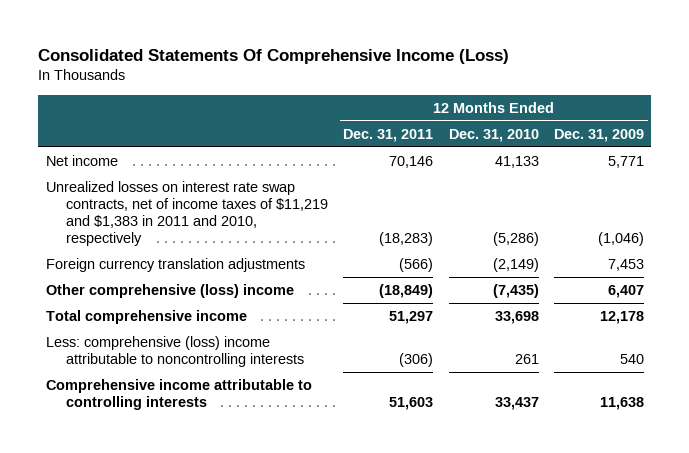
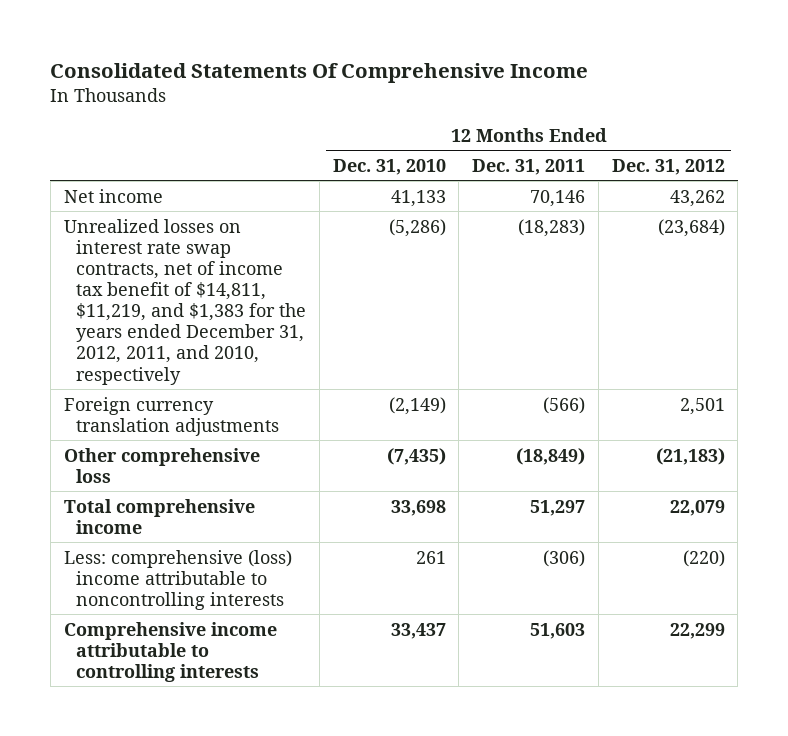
- Consolidated Statements Of Comprehensive Income (Loss)
+ Consolidated Statements Of Comprehensive Income
- | 12 Months Ended Dec. 31, 2011 | 12 Months Ended Dec. 31, 2010 | 12 Months Ended Dec. 31, 2009
+ | 12 Months Ended Dec. 31, 2010 | 12 Months Ended Dec. 31, 2011 | 12 Months Ended Dec. 31, 2012
- Unrealized losses on interest rate swap contracts, net of income taxes of $11,219 and $1,383 in 2011 and 2010, respectively | (18,283) | (5,286) | (1,046)
+ Unrealized losses on interest rate swap contracts, net of income tax benefit of $14,811, $11,219, and $1,383 for the years ended December 31, 2012, 2011, and 2010, respectively | (5,286) | (18,283) | (23,684)
- Other comprehensive (loss) income | (18,849) | (7,435) | 6,407
+ Other comprehensive loss | (7,435) | (18,849) | (21,183)

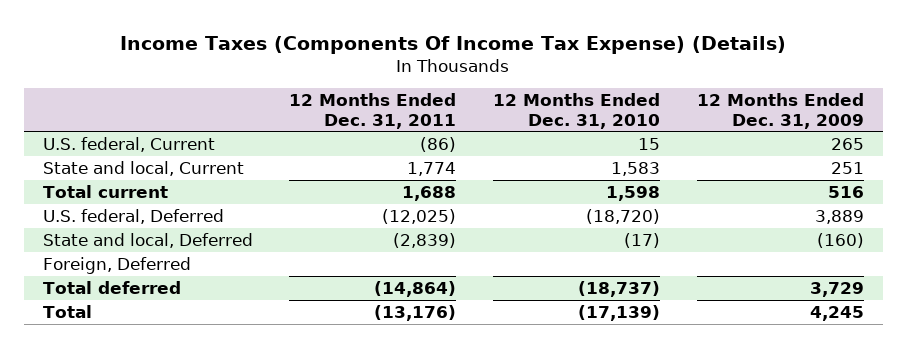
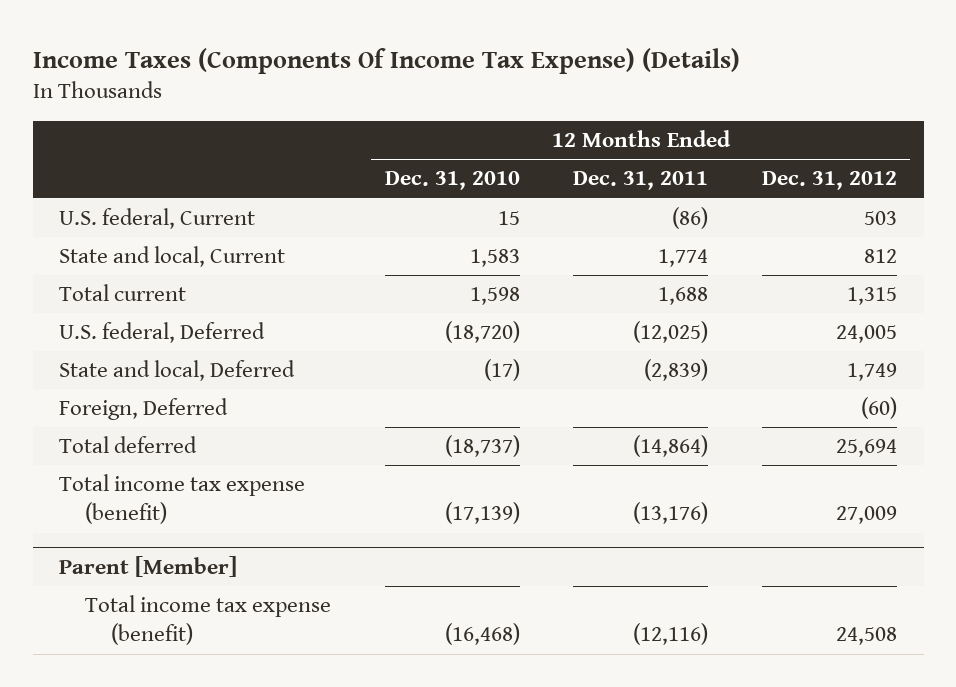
- | 12 Months Ended Dec. 31, 2011 | 12 Months Ended Dec. 31, 2010 | 12 Months Ended Dec. 31, 2009
+ | 12 Months Ended Dec. 31, 2010 | 12 Months Ended Dec. 31, 2011 | 12 Months Ended Dec. 31, 2012
- Total | (13,176) | (17,139) | 4,245
+ Total income tax expense (benefit) | (17,139) | (13,176) | 27,009
+ Parent [Member]
+ Total income tax expense (benefit) | (16,468) | (12,116) | 24,508

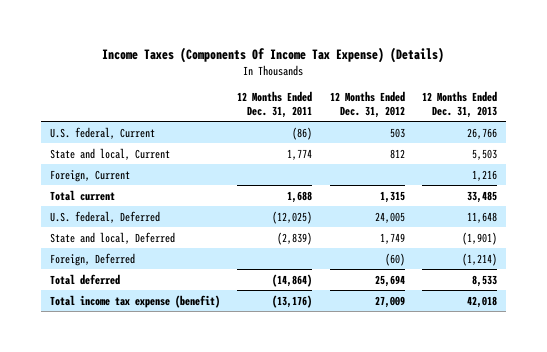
- | 12 Months Ended Dec. 31, 2010 | 12 Months Ended Dec. 31, 2011 | 12 Months Ended Dec. 31, 2012
+ | 12 Months Ended Dec. 31, 2011 | 12 Months Ended Dec. 31, 2012 | 12 Months Ended Dec. 31, 2013
+ Foreign, Current | | | 1,216
- Parent [Member]
- Total income tax expense (benefit) | (16,468) | (12,116) | 24,508

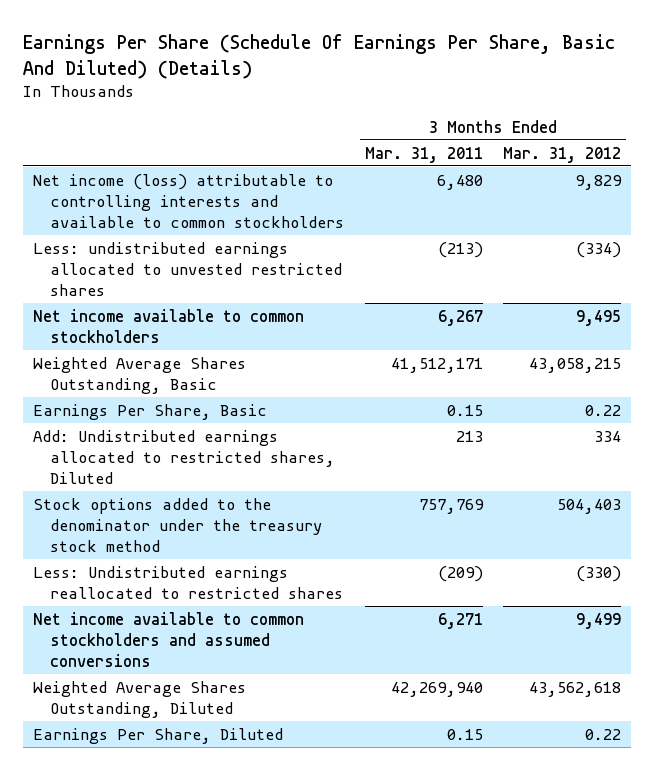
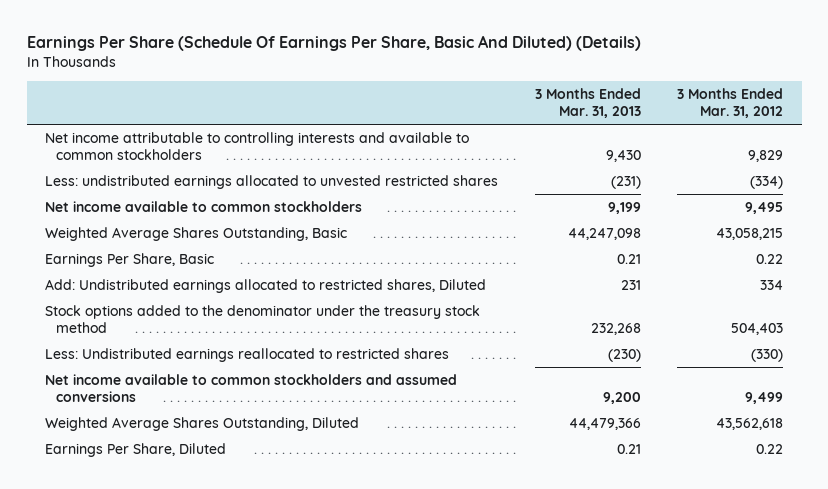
- | 3 Months Ended Mar. 31, 2011 | 3 Months Ended Mar. 31, 2012
+ | 3 Months Ended Mar. 31, 2013 | 3 Months Ended Mar. 31, 2012
- Net income (loss) attributable to controlling interests and available to common stockholders | 6,480 | 9,829
+ Net income attributable to controlling interests and available to common stockholders | 9,430 | 9,829

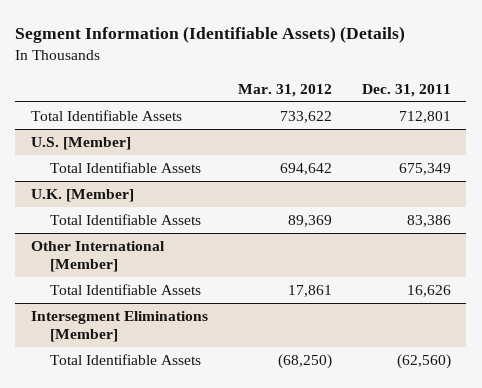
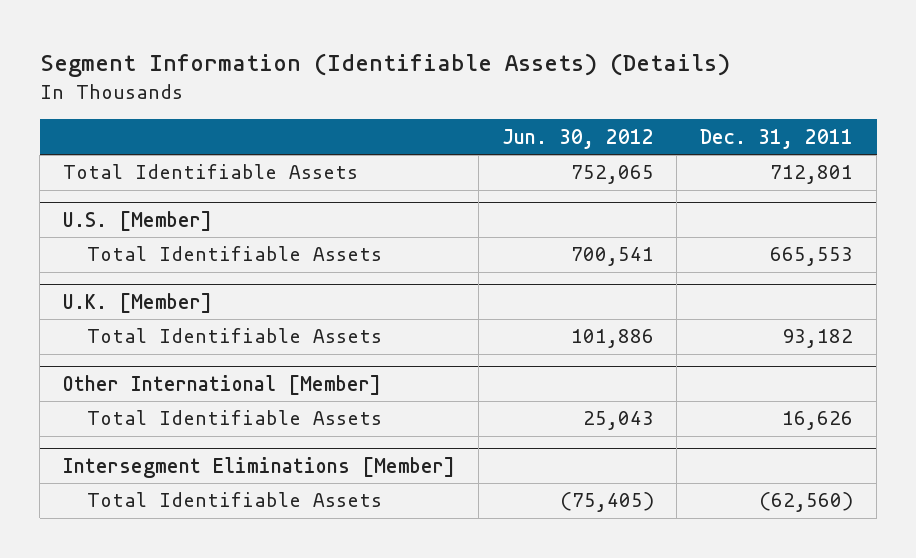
- | Mar. 31, 2012 | Dec. 31, 2011
+ | Jun. 30, 2012 | Dec. 31, 2011
@ U.S. [Member]
- Total Identifiable Assets | 694,642 | 675,349
+ Total Identifiable Assets | 700,541 | 665,553
@ U.K. [Member]
- Total Identifiable Assets | 89,369 | 83,386
+ Total Identifiable Assets | 101,886 | 93,182

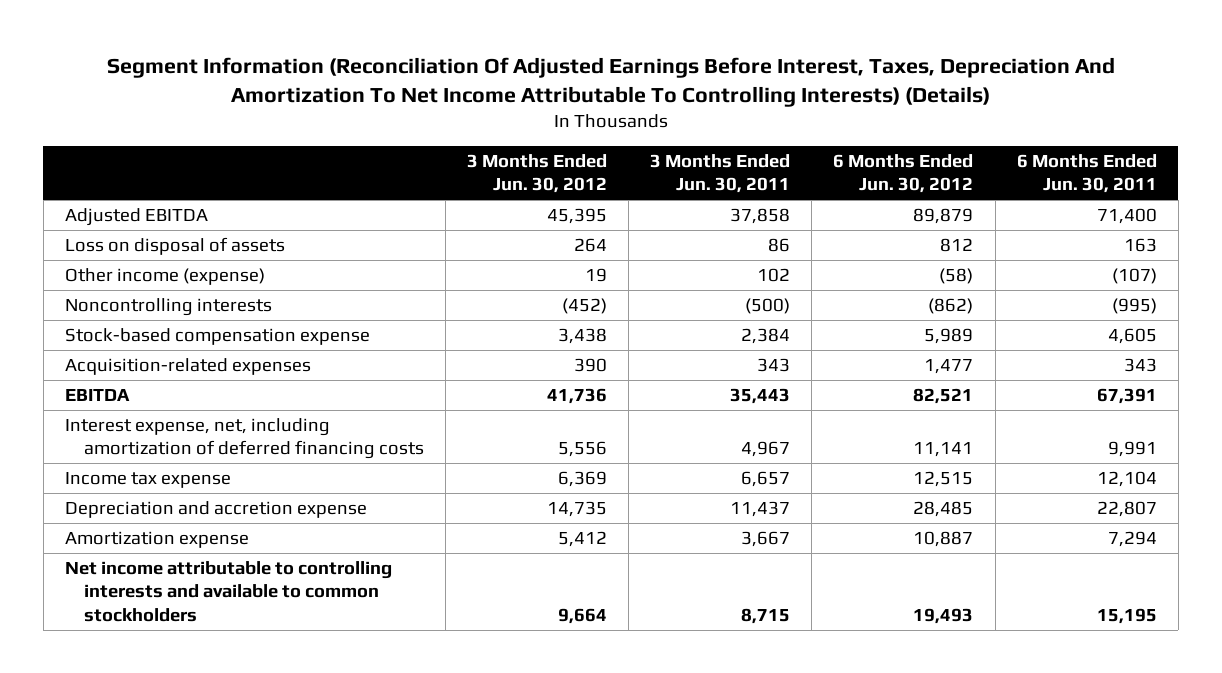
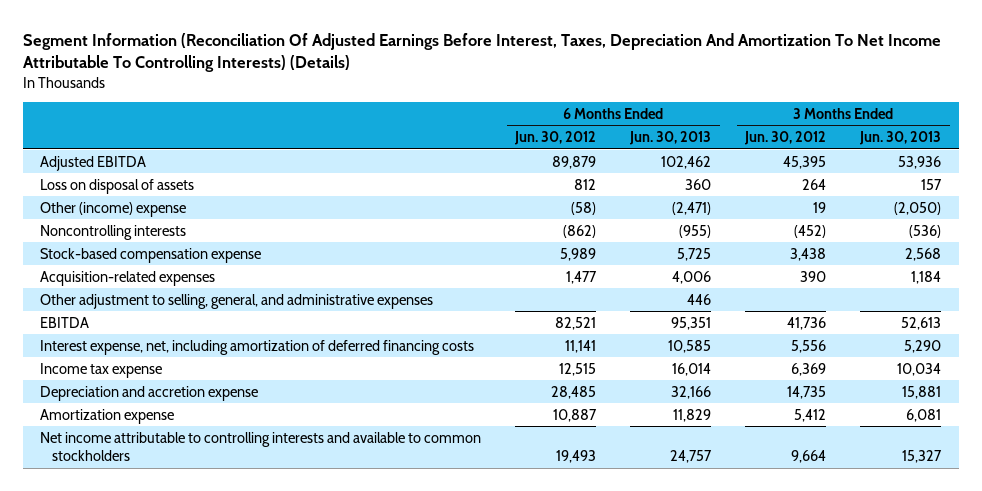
- | 3 Months Ended Jun. 30, 2012 | 3 Months Ended Jun. 30, 2011 | 6 Months Ended Jun. 30, 2012 | 6 Months Ended Jun. 30, 2011
+ | 6 Months Ended Jun. 30, 2012 | 6 Months Ended Jun. 30, 2013 | 3 Months Ended Jun. 30, 2012 | 3 Months Ended Jun. 30, 2013
- Other income (expense) | 19 | 102 | (58) | (107)
+ Other (income) expense | (58) | (2,471) | 19 | (2,050)
+ Other adjustment to selling, general, and administrative expenses | | 446 | |

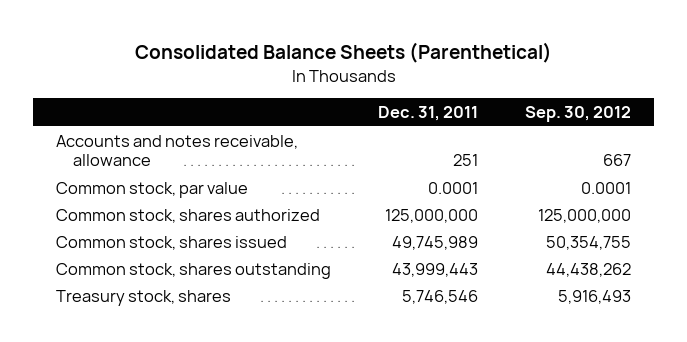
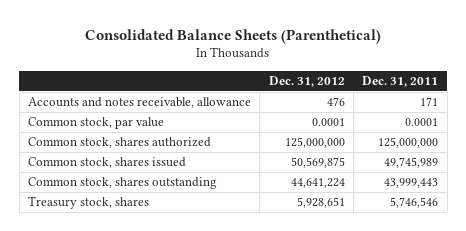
- | Dec. 31, 2011 | Sep. 30, 2012
+ | Dec. 31, 2012 | Dec. 31, 2011
- Accounts and notes receivable, allowance | 251 | 667
+ Accounts and notes receivable, allowance | 476 | 171

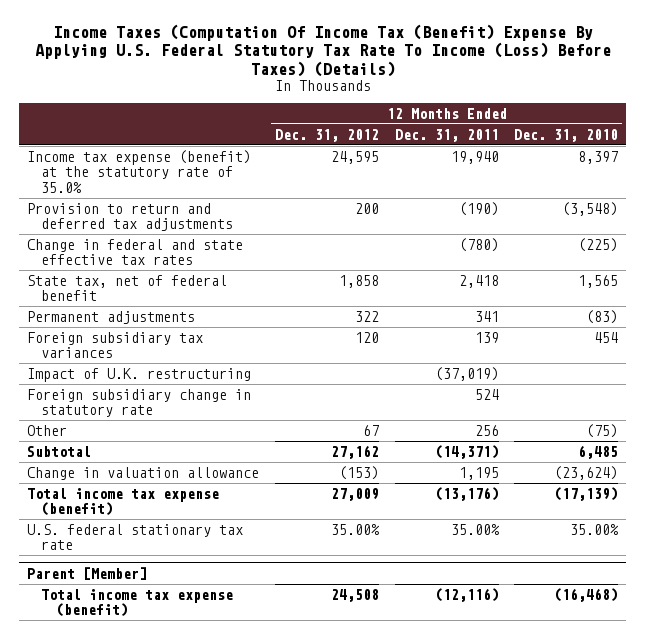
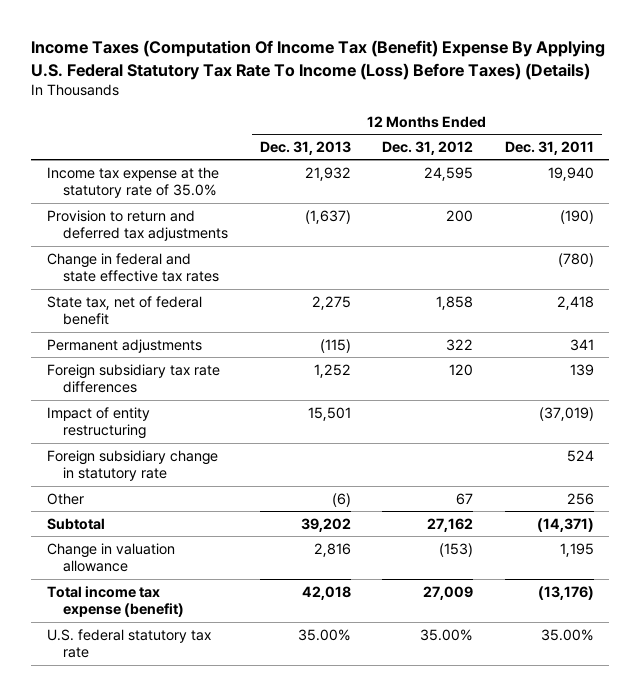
- | 12 Months Ended Dec. 31, 2012 | 12 Months Ended Dec. 31, 2011 | 12 Months Ended Dec. 31, 2010
+ | 12 Months Ended Dec. 31, 2013 | 12 Months Ended Dec. 31, 2012 | 12 Months Ended Dec. 31, 2011
- Income tax expense (benefit) at the statutory rate of 35.0% | 24,595 | 19,940 | 8,397
+ Income tax expense at the statutory rate of 35.0% | 21,932 | 24,595 | 19,940
- Foreign subsidiary tax variances | 120 | 139 | 454
- Impact of U.K. restructuring | | (37,019) |
+ Foreign subsidiary tax rate differences | 1,252 | 120 | 139
+ Impact of entity restructuring | 15,501 | | (37,019)
- U.S. federal stationary tax rate | 35.00% | 35.00% | 35.00%
- Parent [Member]
- Total income tax expense (benefit) | 24,508 | (12,116) | (16,468)
+ U.S. federal statutory tax rate | 35.00% | 35.00% | 35.00%

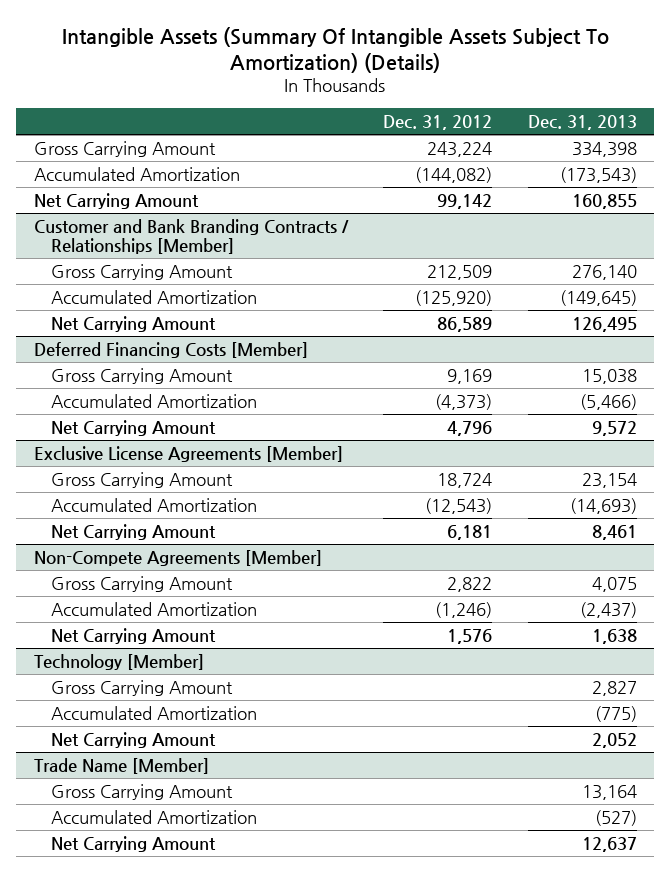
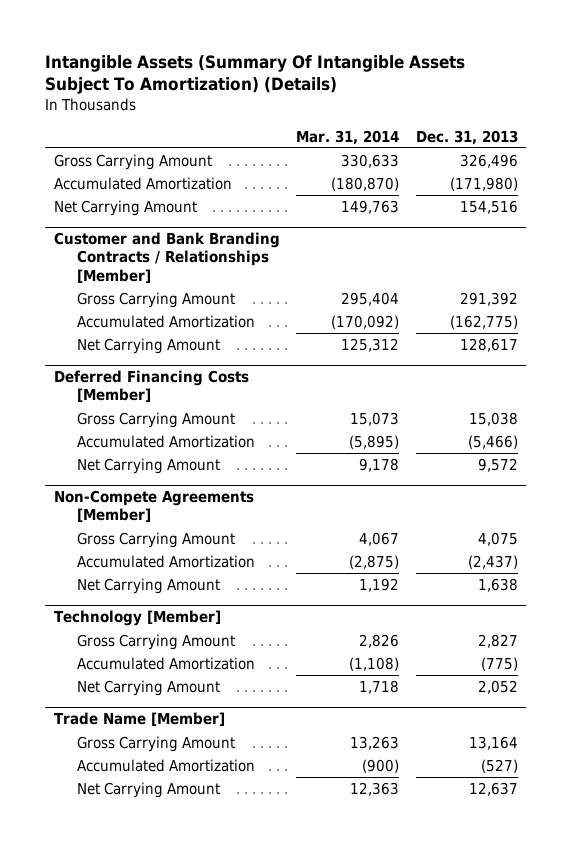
- | Dec. 31, 2012 | Dec. 31, 2013
+ | Mar. 31, 2014 | Dec. 31, 2013
- Gross Carrying Amount | 243,224 | 334,398
- Accumulated Amortization | (144,082) | (173,543)
- Net Carrying Amount | 99,142 | 160,855
+ Gross Carrying Amount | 330,633 | 326,496
+ Accumulated Amortization | (180,870) | (171,980)
+ Net Carrying Amount | 149,763 | 154,516
@ Customer and Bank Branding Contracts / Relationships [Member]
- Gross Carrying Amount | 212,509 | 276,140
- Accumulated Amortization | (125,920) | (149,645)
- Net Carrying Amount | 86,589 | 126,495
+ Gross Carrying Amount | 295,404 | 291,392
+ Accumulated Amortization | (170,092) | (162,775)
+ Net Carrying Amount | 125,312 | 128,617
- Exclusive License Agreements [Member]
- Gross Carrying Amount | 18,724 | 23,154
- Accumulated Amortization | (12,543) | (14,693)
- Net Carrying Amount | 6,181 | 8,461

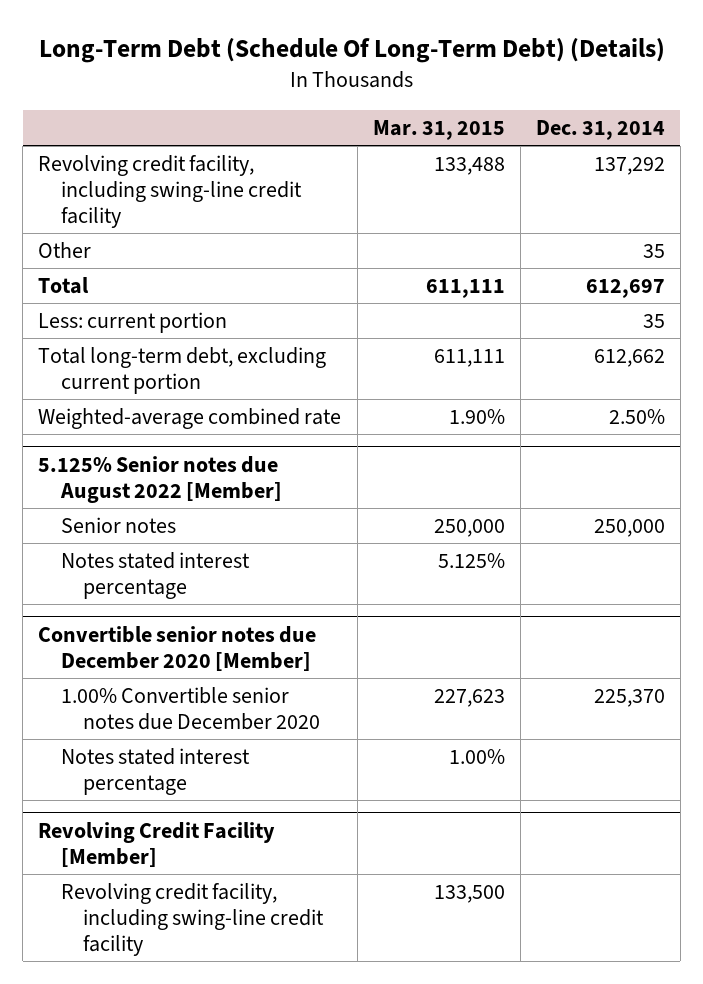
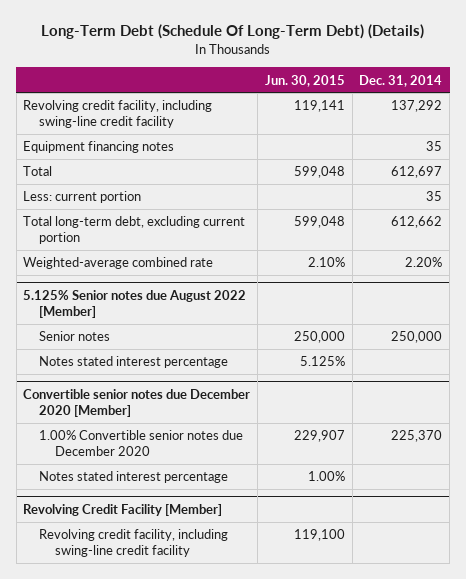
- | Mar. 31, 2015 | Dec. 31, 2014
+ | Jun. 30, 2015 | Dec. 31, 2014
- Other | | 35
+ Equipment financing notes | | 35
- Weighted-average combined rate | 1.90% | 2.50%
+ Weighted-average combined rate | 2.10% | 2.20%

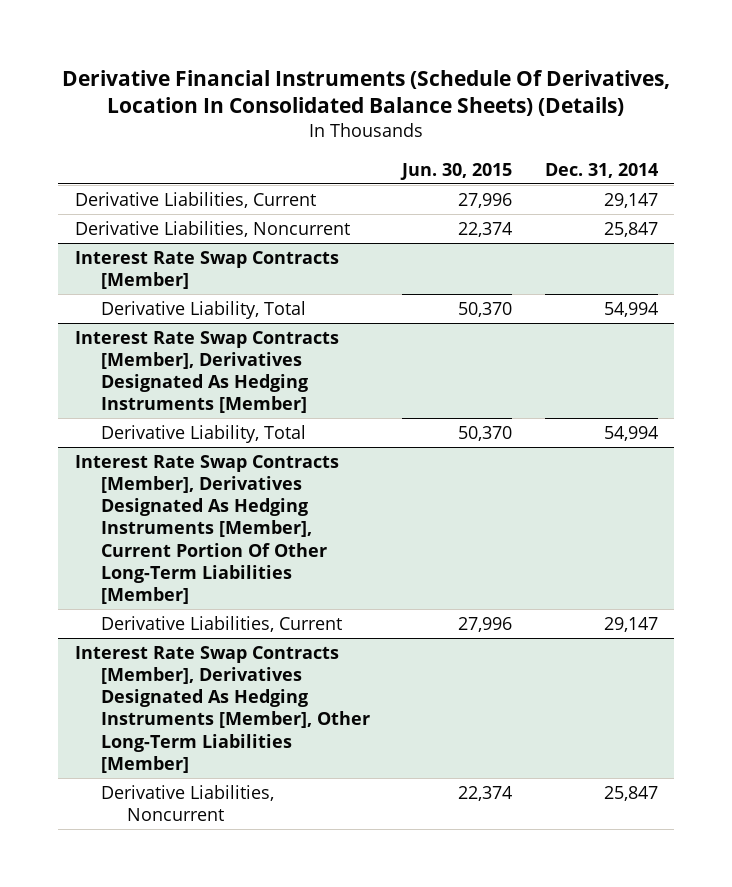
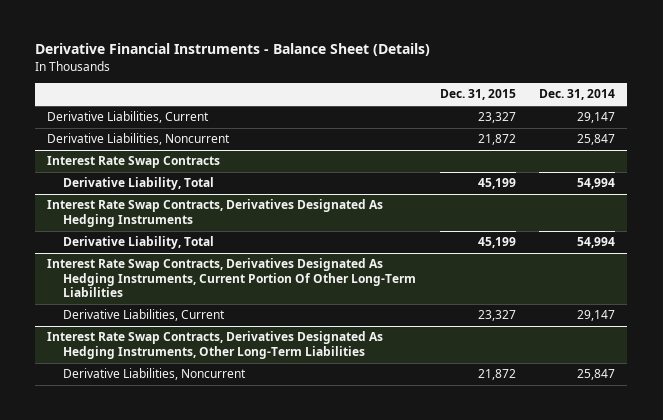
- Derivative Financial Instruments (Schedule Of Derivatives, Location In Consolidated Balance Sheets) (Details)
+ Derivative Financial Instruments - Balance Sheet (Details)
- | Jun. 30, 2015 | Dec. 31, 2014
+ | Dec. 31, 2015 | Dec. 31, 2014
- Interest Rate Swap Contracts [Member]
+ Interest Rate Swap Contracts
- Interest Rate Swap Contracts [Member], Derivatives Designated As Hedging Instruments [Member]
+ Interest Rate Swap Contracts, Derivatives Designated As Hedging Instruments
- Interest Rate Swap Contracts [Member], Derivatives Designated As Hedging Instruments [Member], Current Portion Of Other Long-Term Liabilities [Member]
+ Interest Rate Swap Contracts, Derivatives Designated As Hedging Instruments, Current Portion Of Other Long-Term Liabilities
- Interest Rate Swap Contracts [Member], Derivatives Designated As Hedging Instruments [Member], Other Long-Term Liabilities [Member]
+ Interest Rate Swap Contracts, Derivatives Designated As Hedging Instruments, Other Long-Term Liabilities

